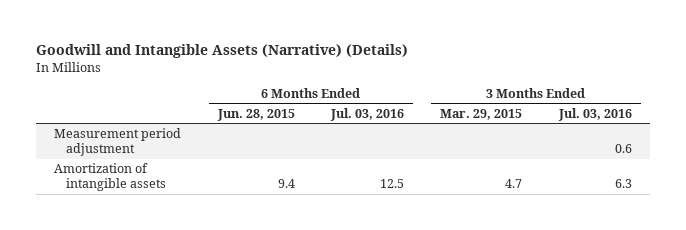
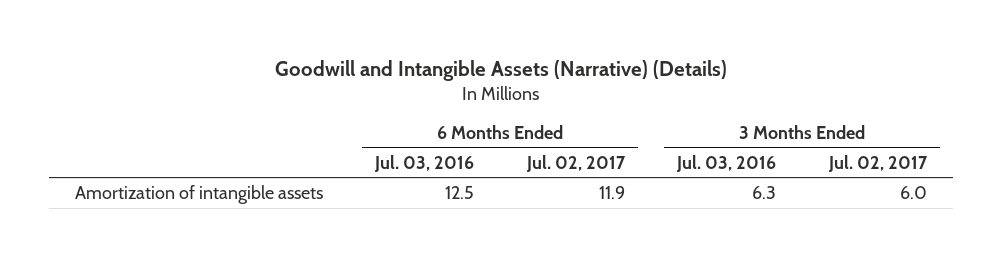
- | 6 Months Ended Jun. 28, 2015 | 6 Months Ended Jul. 03, 2016 | 3 Months Ended Mar. 29, 2015 | 3 Months Ended Jul. 03, 2016
+ | 6 Months Ended Jul. 03, 2016 | 6 Months Ended Jul. 02, 2017 | 3 Months Ended Jul. 03, 2016 | 3 Months Ended Jul. 02, 2017
- Measurement period adjustment | | | | 0.6

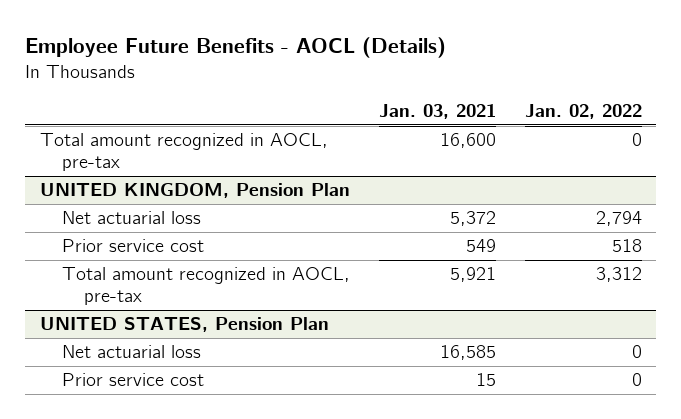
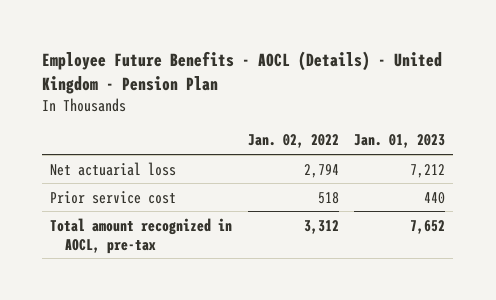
- Employee Future Benefits - AOCL (Details)
+ Employee Future Benefits - AOCL (Details) - United Kingdom - Pension Plan
- | Jan. 03, 2021 | Jan. 02, 2022
+ | Jan. 02, 2022 | Jan. 01, 2023
- Total amount recognized in AOCL, pre-tax | 16,600 | 0
- UNITED KINGDOM, Pension Plan
- UNITED STATES, Pension Plan
- Net actuarial loss | 16,585 | 0
- Prior service cost | 15 | 0

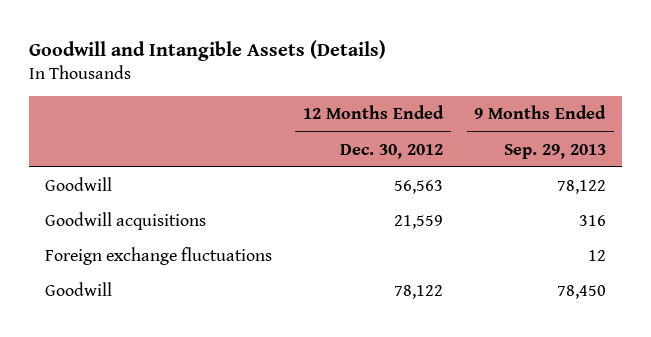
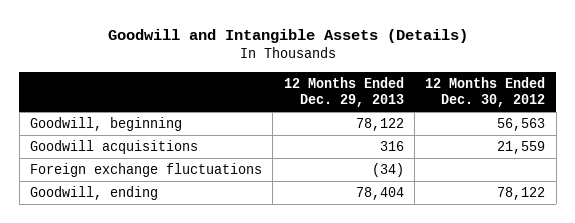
- | 12 Months Ended Dec. 30, 2012 | 9 Months Ended Sep. 29, 2013
+ | 12 Months Ended Dec. 29, 2013 | 12 Months Ended Dec. 30, 2012
- Goodwill | 56,563 | 78,122
+ Goodwill, beginning | 78,122 | 56,563
- Goodwill | 78,122 | 78,450
+ Goodwill, ending | 78,404 | 78,122

